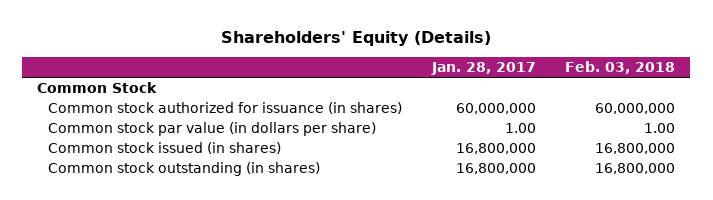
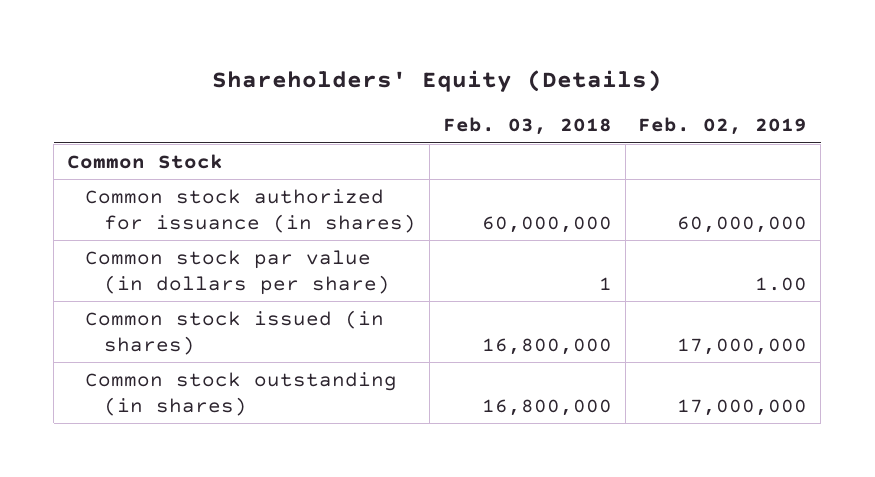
- | Jan. 28, 2017 | Feb. 03, 2018
+ | Feb. 03, 2018 | Feb. 02, 2019
- Common stock par value (in dollars per share) | 1.00 | 1.00
+ Common stock par value (in dollars per share) | 1 | 1.00

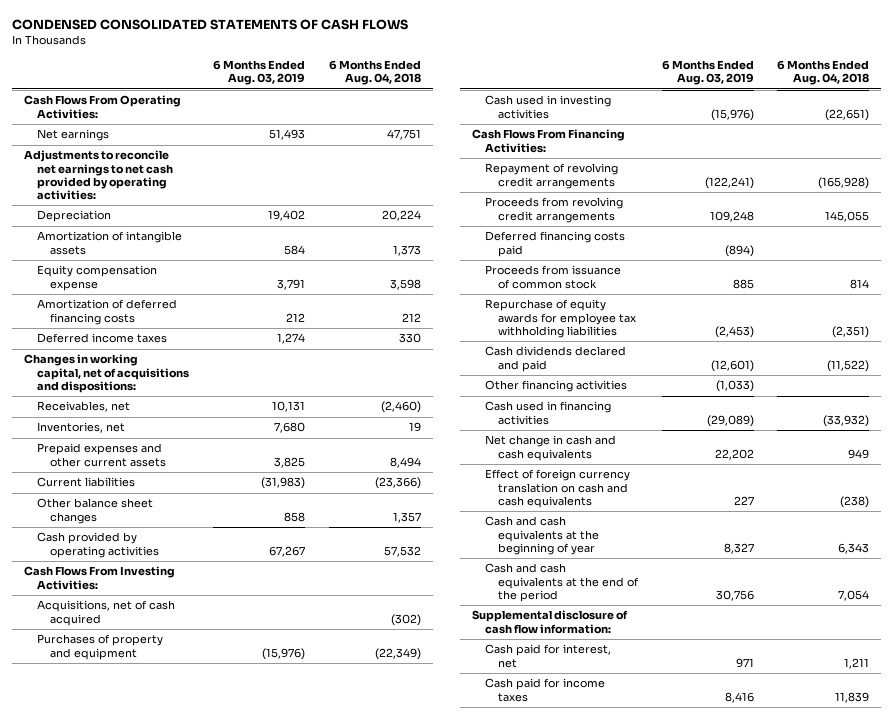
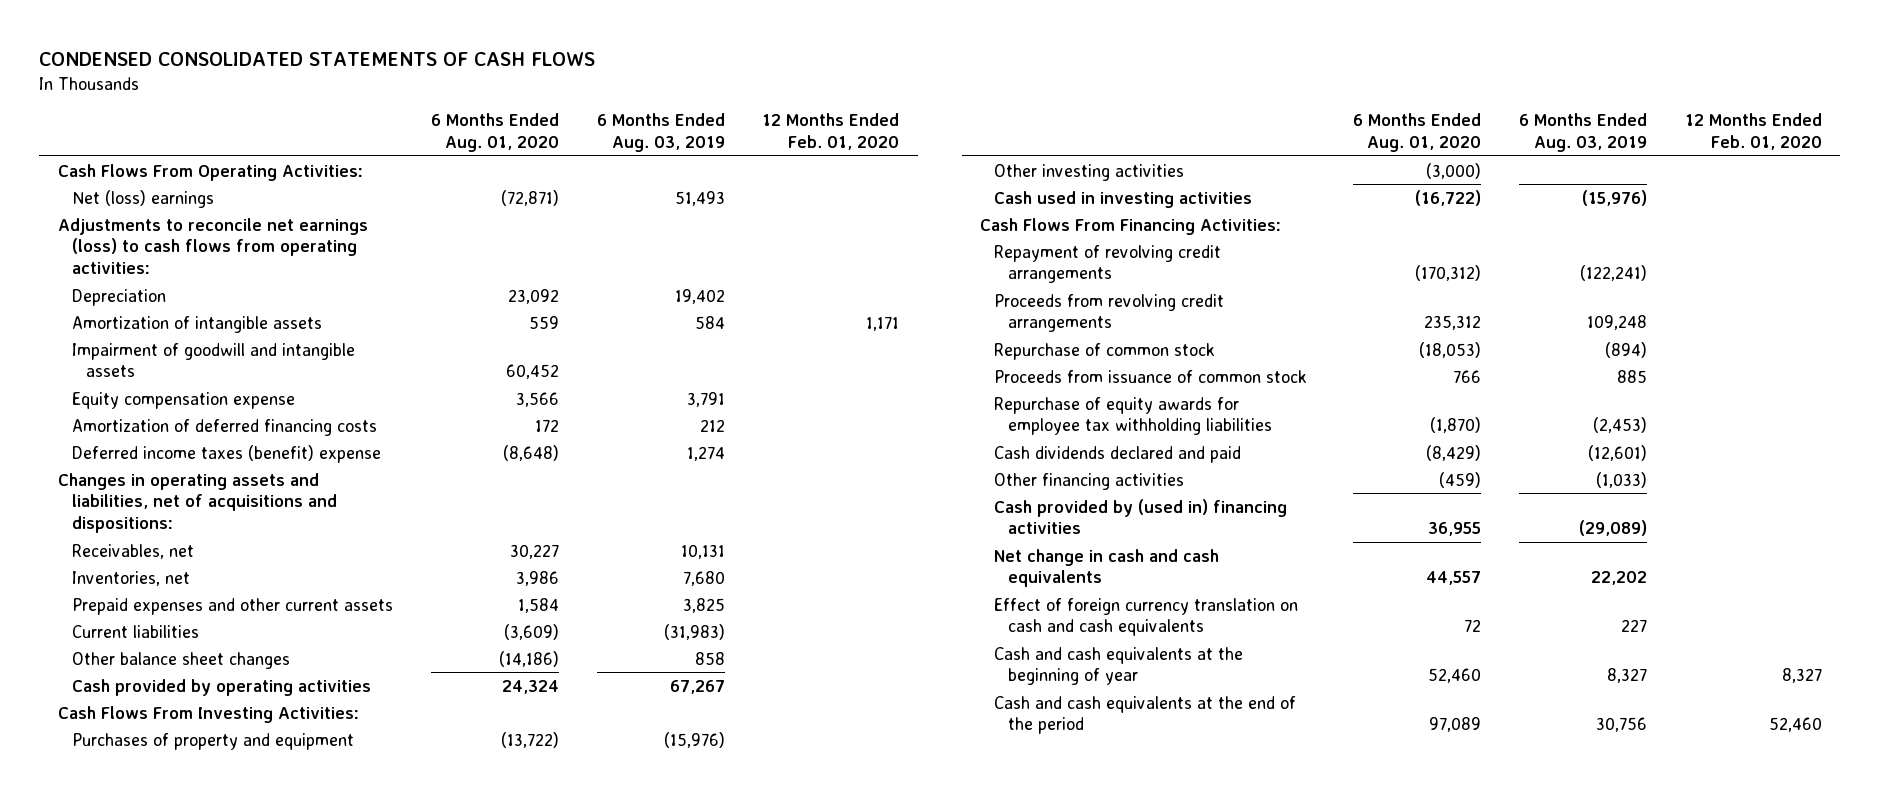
- | 6 Months Ended Aug. 03, 2019 | 6 Months Ended Aug. 04, 2018
+ | 6 Months Ended Aug. 01, 2020 | 6 Months Ended Aug. 03, 2019 | 12 Months Ended Feb. 01, 2020
- Net earnings | 51,493 | 47,751
- Adjustments to reconcile net earnings to net cash provided by operating activities:
+ Net (loss) earnings | (72,871) | 51,493 |
+ Adjustments to reconcile net earnings (loss) to cash flows from operating activities:
+ Impairment of goodwill and intangible assets | 60,452 | |
- Deferred income taxes | 1,274 | 330
- Changes in working capital, net of acquisitions and dispositions:
+ Deferred income taxes (benefit) expense | (8,648) | 1,274 |
+ Changes in operating assets and liabilities, net of acquisitions and dispositions:
- Acquisitions, net of cash acquired | | (302)
+ Other investing activities | (3,000) | |
- Deferred financing costs paid | (894) |
+ Repurchase of common stock | (18,053) | (894) |
- Cash used in financing activities | (29,089) | (33,932)
+ Cash provided by (used in) financing activities | 36,955 | (29,089) |
- Supplemental disclosure of cash flow information:
- Cash paid for interest, net | 971 | 1,211
- Cash paid for income taxes | 8,416 | 11,839

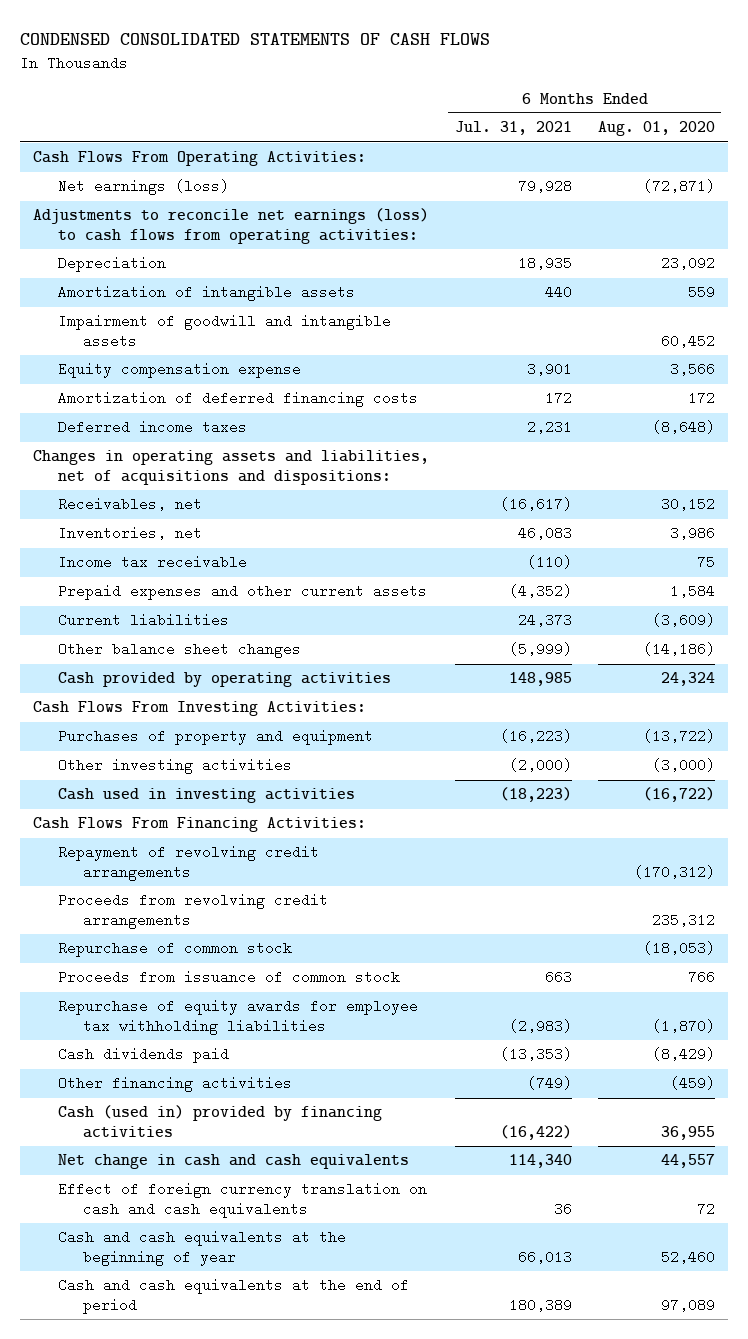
- | 6 Months Ended Aug. 01, 2020 | 6 Months Ended Aug. 03, 2019 | 12 Months Ended Feb. 01, 2020
+ | 6 Months Ended Jul. 31, 2021 | 6 Months Ended Aug. 01, 2020
- Net (loss) earnings | (72,871) | 51,493 |
+ Net earnings (loss) | 79,928 | (72,871)
- Deferred income taxes (benefit) expense | (8,648) | 1,274 |
+ Deferred income taxes | 2,231 | (8,648)
- Receivables, net | 30,227 | 10,131 |
+ Receivables, net | (16,617) | 30,152
+ Income tax receivable | (110) | 75
- Cash dividends declared and paid | (8,429) | (12,601) |
+ Cash dividends paid | (13,353) | (8,429)
- Cash provided by (used in) financing activities | 36,955 | (29,089) |
+ Cash (used in) provided by financing activities | (16,422) | 36,955
- Cash and cash equivalents at the end of the period | 97,089 | 30,756 | 52,460
+ Cash and cash equivalents at the end of period | 180,389 | 97,089

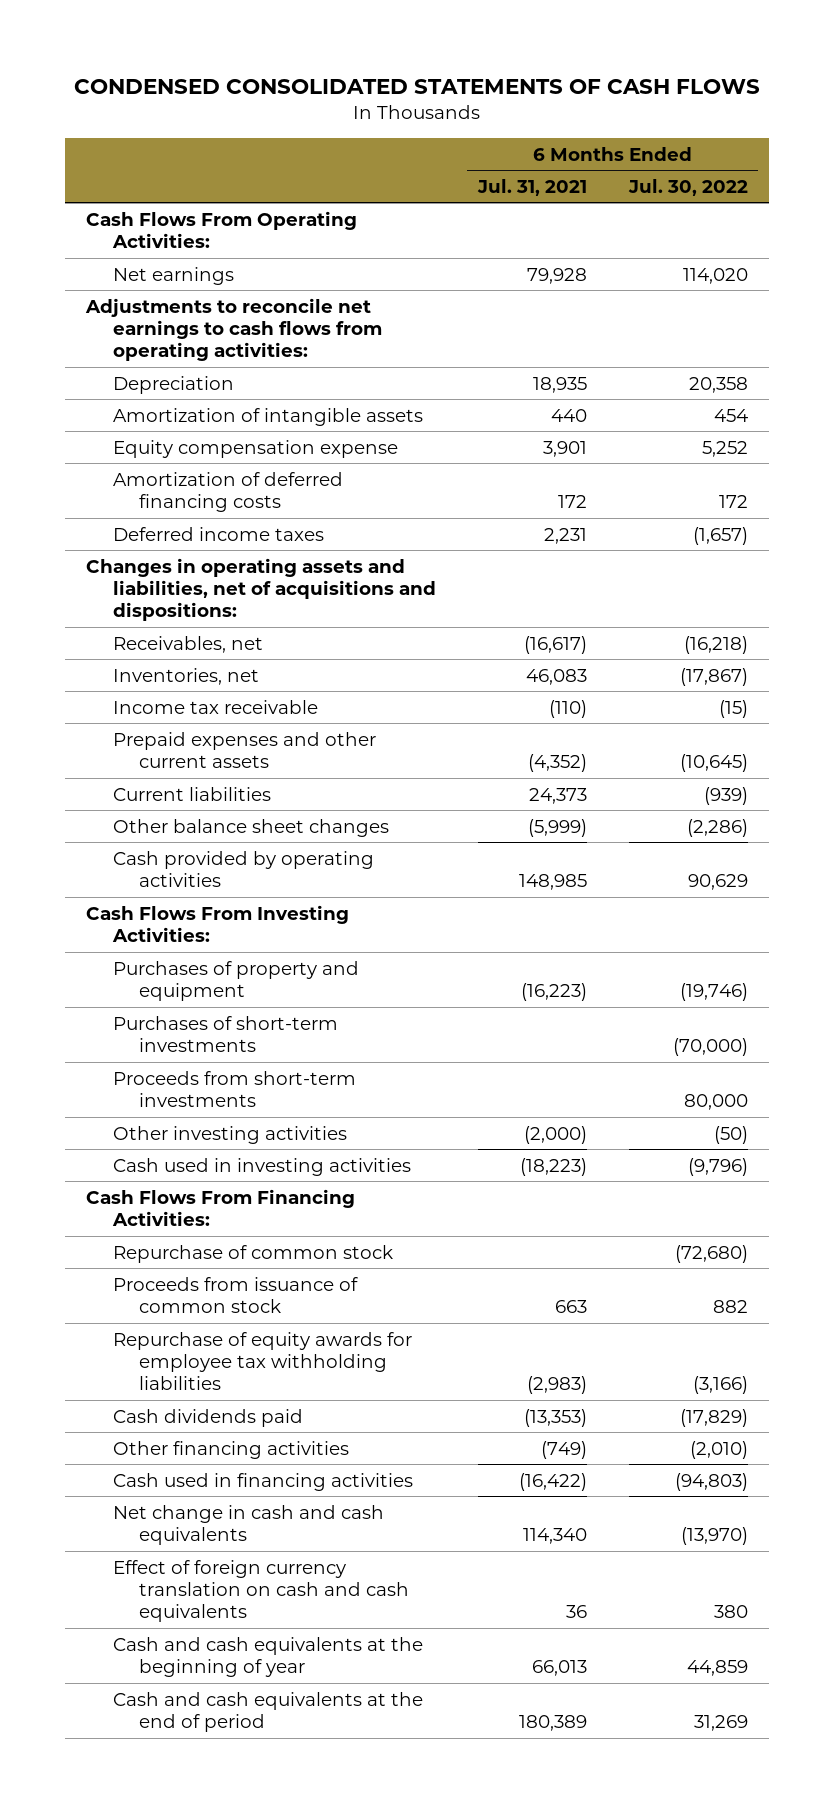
- | 6 Months Ended Jul. 31, 2021 | 6 Months Ended Aug. 01, 2020
+ | 6 Months Ended Jul. 31, 2021 | 6 Months Ended Jul. 30, 2022
- Net earnings (loss) | 79,928 | (72,871)
- Adjustments to reconcile net earnings (loss) to cash flows from operating activities:
+ Net earnings | 79,928 | 114,020
+ Adjustments to reconcile net earnings to cash flows from operating activities:
- Impairment of goodwill and intangible assets | | 60,452
+ Purchases of short-term investments | | (70,000)
+ Proceeds from short-term investments | | 80,000
- Repayment of revolving credit arrangements | | (170,312)
- Proceeds from revolving credit arrangements | | 235,312
- Cash (used in) provided by financing activities | (16,422) | 36,955
+ Cash used in financing activities | (16,422) | (94,803)

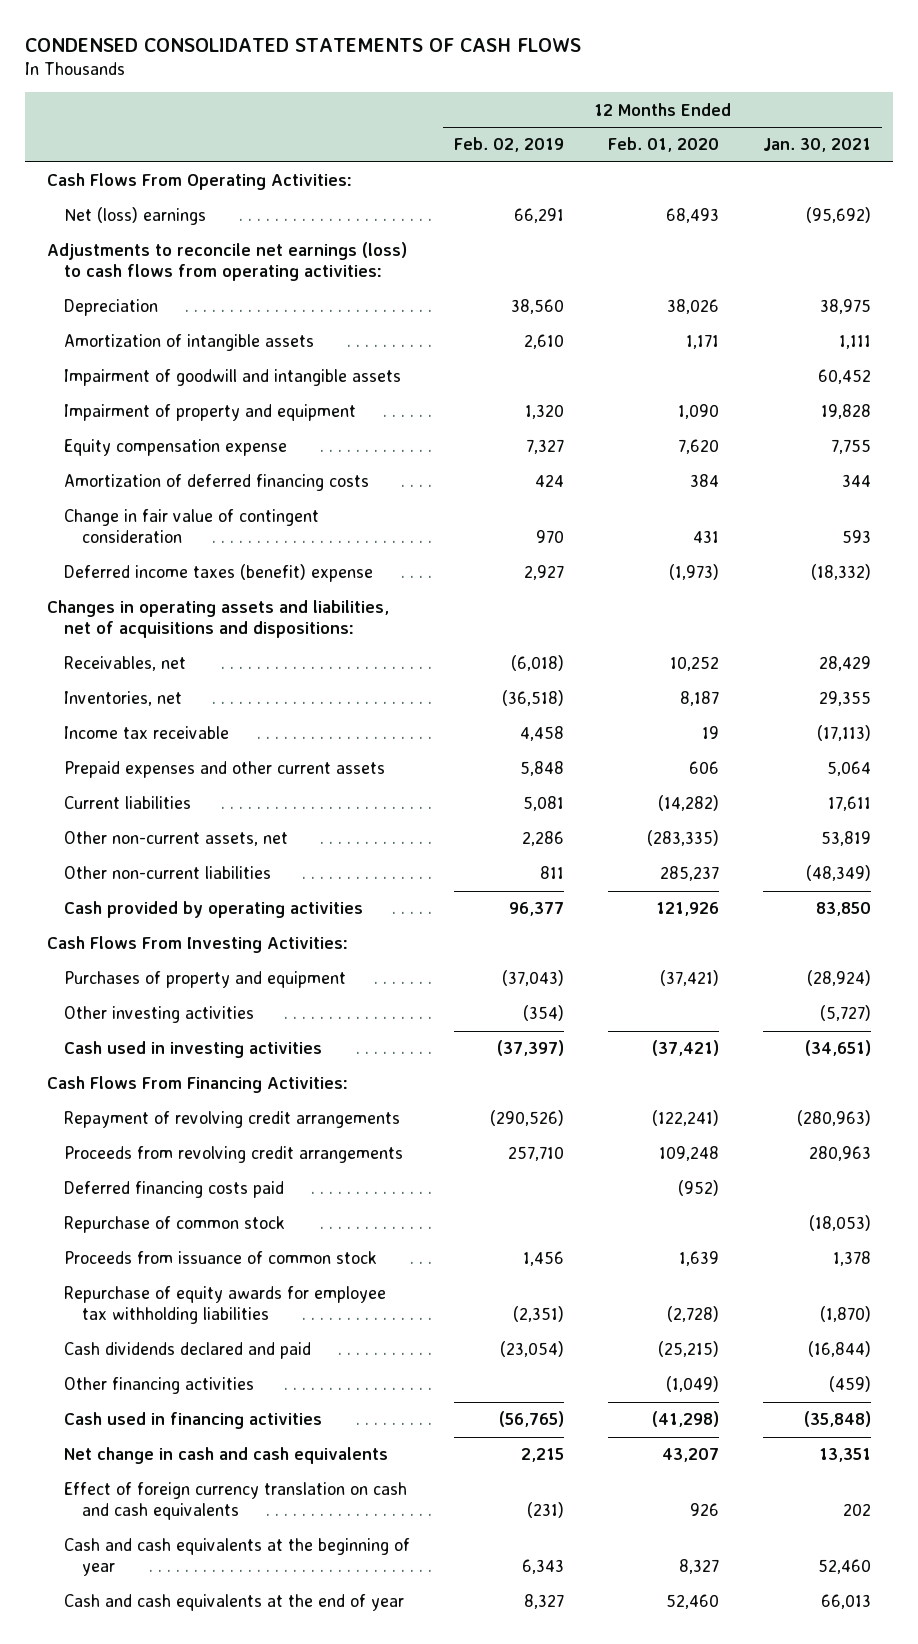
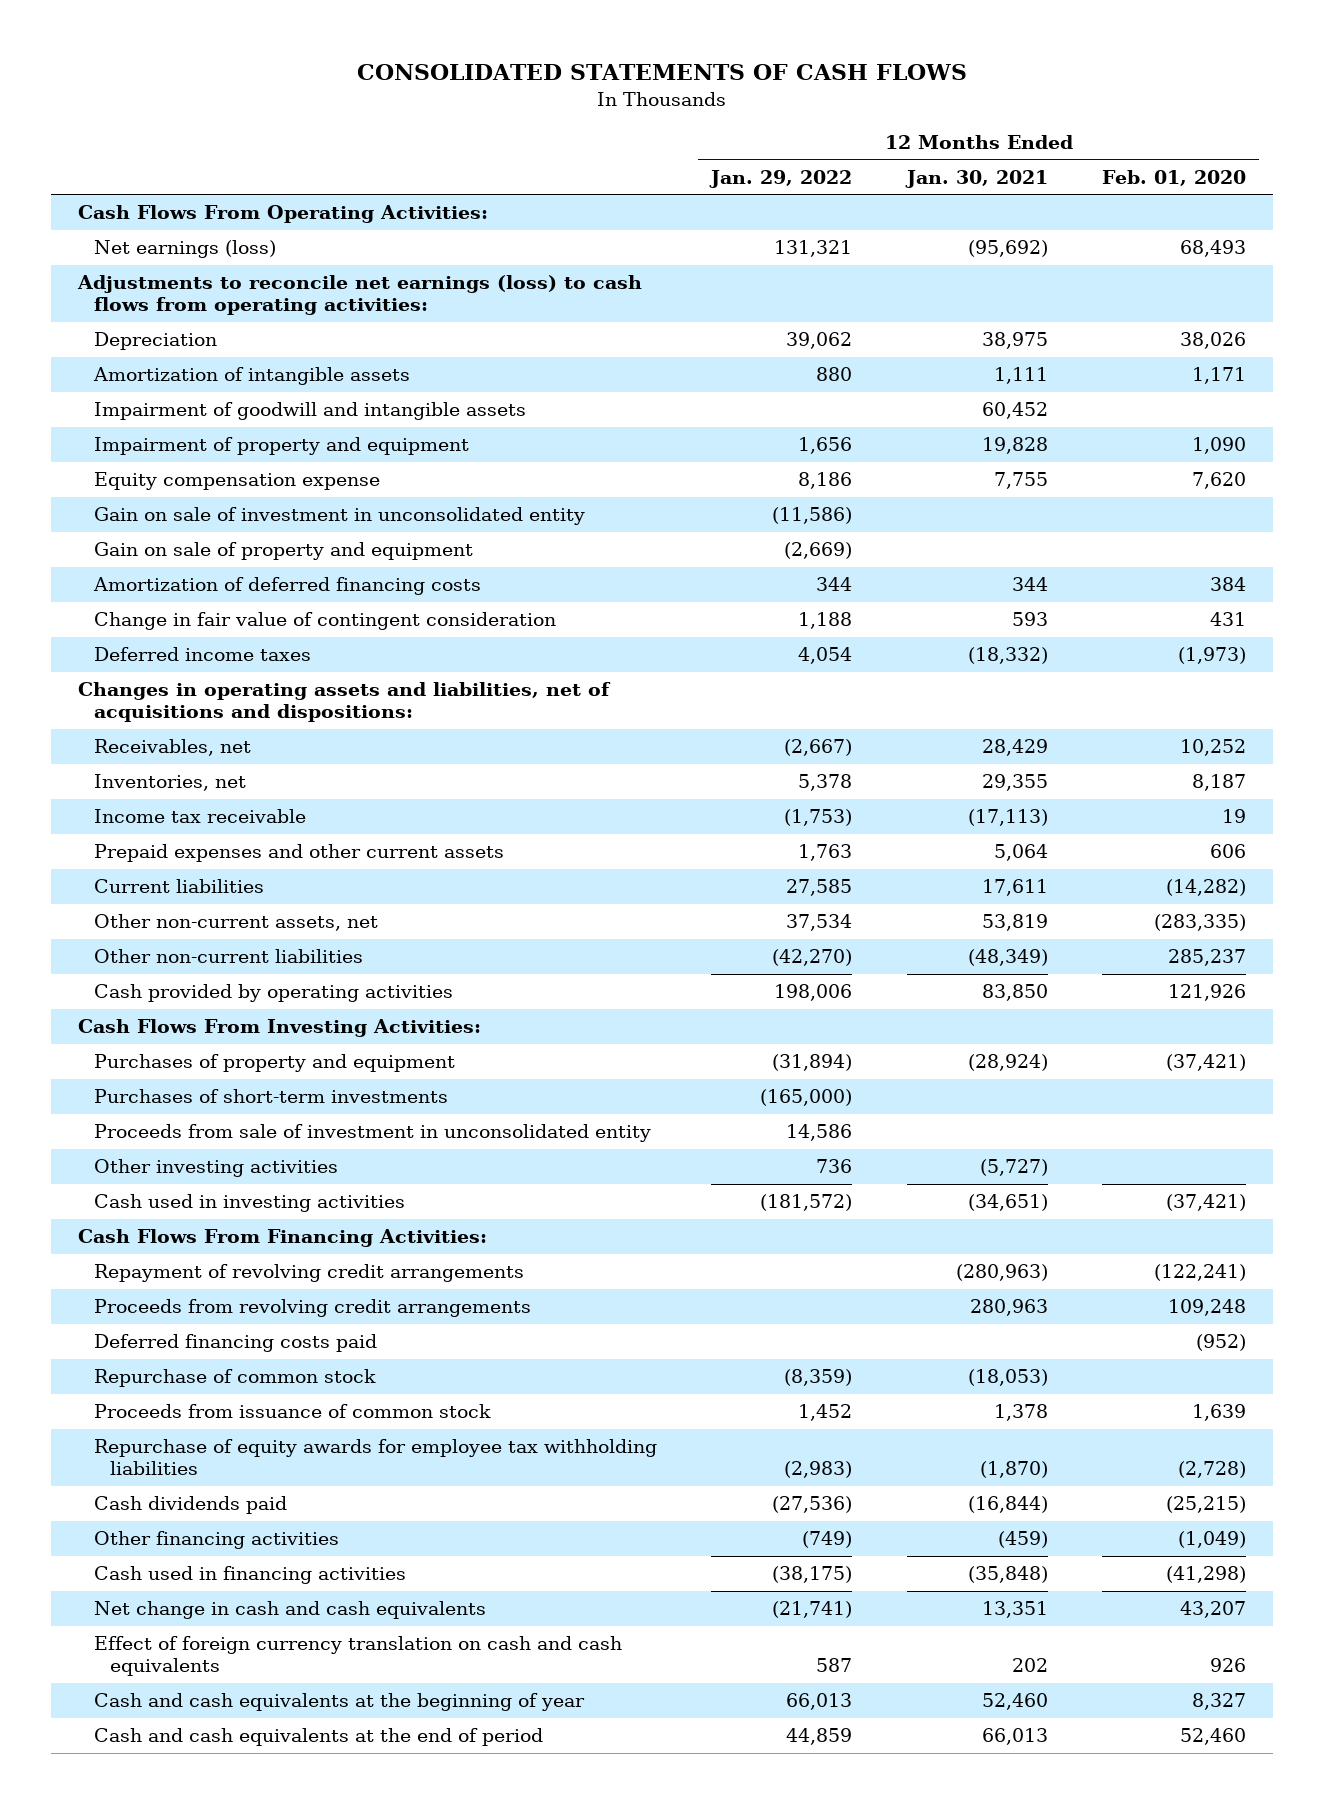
- CONDENSED CONSOLIDATED STATEMENTS OF CASH FLOWS
+ CONSOLIDATED STATEMENTS OF CASH FLOWS
- | 12 Months Ended Feb. 02, 2019 | 12 Months Ended Feb. 01, 2020 | 12 Months Ended Jan. 30, 2021
+ | 12 Months Ended Jan. 29, 2022 | 12 Months Ended Jan. 30, 2021 | 12 Months Ended Feb. 01, 2020
- Net (loss) earnings | 66,291 | 68,493 | (95,692)
+ Net earnings (loss) | 131,321 | (95,692) | 68,493
+ Gain on sale of investment in unconsolidated entity | (11,586) | |
+ Gain on sale of property and equipment | (2,669) | |
- Deferred income taxes (benefit) expense | 2,927 | (1,973) | (18,332)
+ Deferred income taxes | 4,054 | (18,332) | (1,973)
+ Purchases of short-term investments | (165,000) | |
+ Proceeds from sale of investment in unconsolidated entity | 14,586 | |
- Cash dividends declared and paid | (23,054) | (25,215) | (16,844)
+ Cash dividends paid | (27,536) | (16,844) | (25,215)
- Cash and cash equivalents at the end of year | 8,327 | 52,460 | 66,013
+ Cash and cash equivalents at the end of period | 44,859 | 66,013 | 52,460

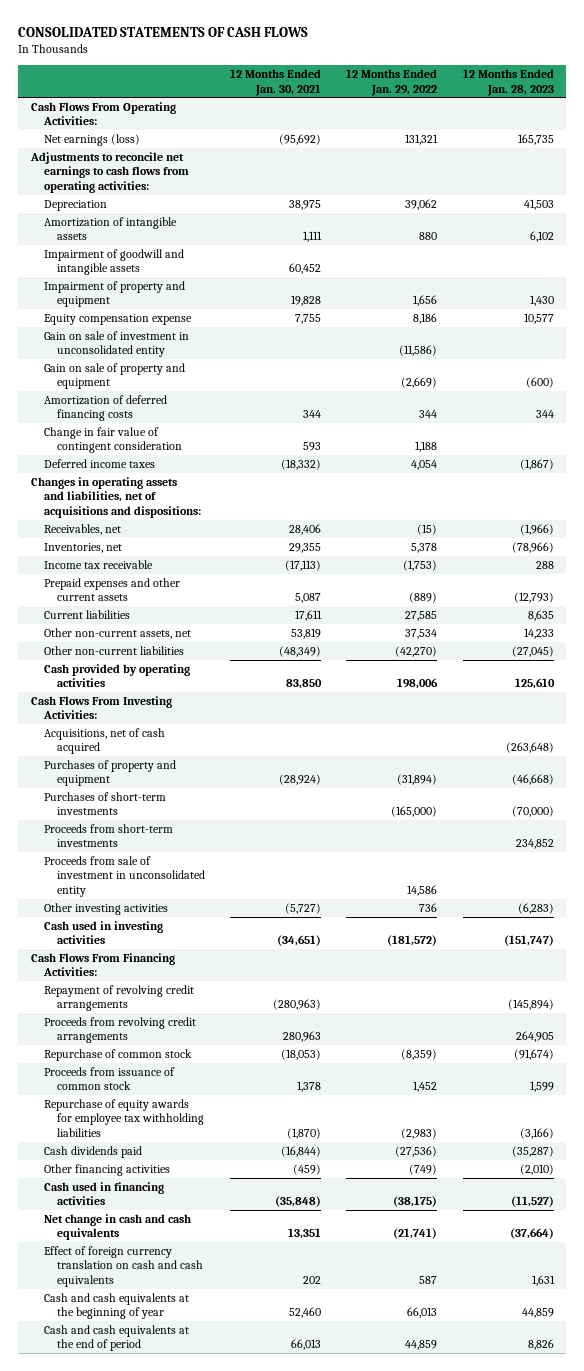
- | 12 Months Ended Jan. 29, 2022 | 12 Months Ended Jan. 30, 2021 | 12 Months Ended Feb. 01, 2020
+ | 12 Months Ended Jan. 30, 2021 | 12 Months Ended Jan. 29, 2022 | 12 Months Ended Jan. 28, 2023
- Adjustments to reconcile net earnings (loss) to cash flows from operating activities:
+ Adjustments to reconcile net earnings to cash flows from operating activities:
- Receivables, net | (2,667) | 28,429 | 10,252
+ Receivables, net | 28,406 | (15) | (1,966)
- Prepaid expenses and other current assets | 1,763 | 5,064 | 606
+ Prepaid expenses and other current assets | 5,087 | (889) | (12,793)
+ Acquisitions, net of cash acquired | | | (263,648)
+ Proceeds from short-term investments | | | 234,852
- Deferred financing costs paid | | | (952)

